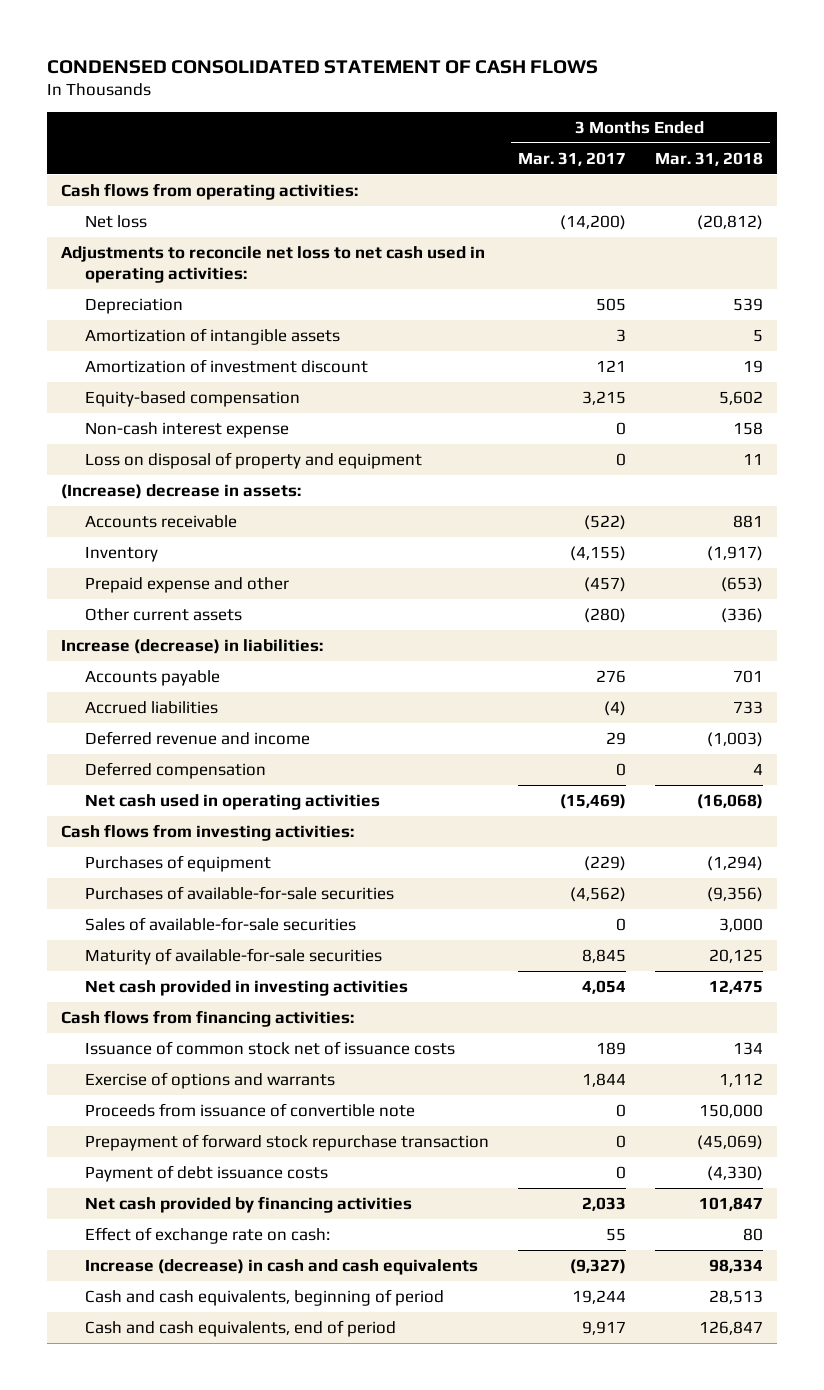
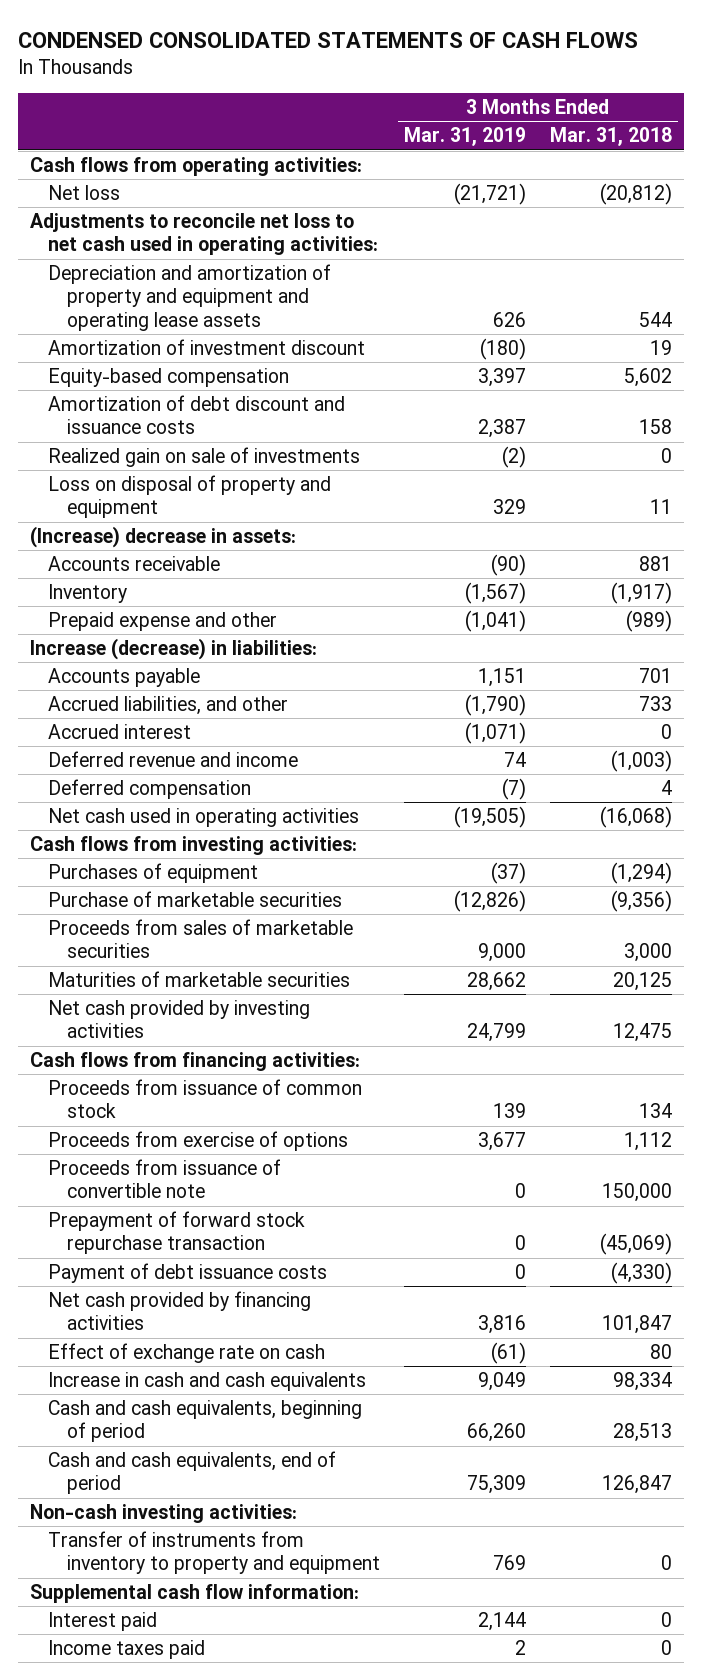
- CONDENSED CONSOLIDATED STATEMENT OF CASH FLOWS
+ CONDENSED CONSOLIDATED STATEMENTS OF CASH FLOWS
- | 3 Months Ended Mar. 31, 2017 | 3 Months Ended Mar. 31, 2018
+ | 3 Months Ended Mar. 31, 2019 | 3 Months Ended Mar. 31, 2018
- Depreciation | 505 | 539
- Amortization of intangible assets | 3 | 5
+ Depreciation and amortization of property and equipment and operating lease assets | 626 | 544
- Non-cash interest expense | 0 | 158
+ Amortization of debt discount and issuance costs | 2,387 | 158
+ Realized gain on sale of investments | (2) | 0
- Prepaid expense and other | (457) | (653)
- Other current assets | (280) | (336)
+ Prepaid expense and other | (1,041) | (989)
- Accrued liabilities | (4) | 733
+ Accrued liabilities, and other | (1,790) | 733
+ Accrued interest | (1,071) | 0
- Purchases of available-for-sale securities | (4,562) | (9,356)
- Sales of available-for-sale securities | 0 | 3,000
- Maturity of available-for-sale securities | 8,845 | 20,125
- Net cash provided in investing activities | 4,054 | 12,475
+ Purchase of marketable securities | (12,826) | (9,356)
+ Proceeds from sales of marketable securities | 9,000 | 3,000
+ Maturities of marketable securities | 28,662 | 20,125
+ Net cash provided by investing activities | 24,799 | 12,475
- Issuance of common stock net of issuance costs | 189 | 134
- Exercise of options and warrants | 1,844 | 1,112
+ Proceeds from issuance of common stock | 139 | 134
+ Proceeds from exercise of options | 3,677 | 1,112
- Effect of exchange rate on cash: | 55 | 80
- Increase (decrease) in cash and cash equivalents | (9,327) | 98,334
+ Effect of exchange rate on cash | (61) | 80
+ Increase in cash and cash equivalents | 9,049 | 98,334
+ Non-cash investing activities:
+ Transfer of instruments from inventory to property and equipment | 769 | 0
+ Supplemental cash flow information:
+ Interest paid | 2,144 | 0
+ Income taxes paid | 2 | 0

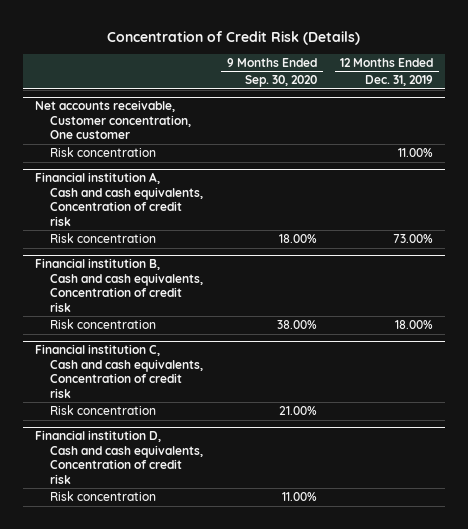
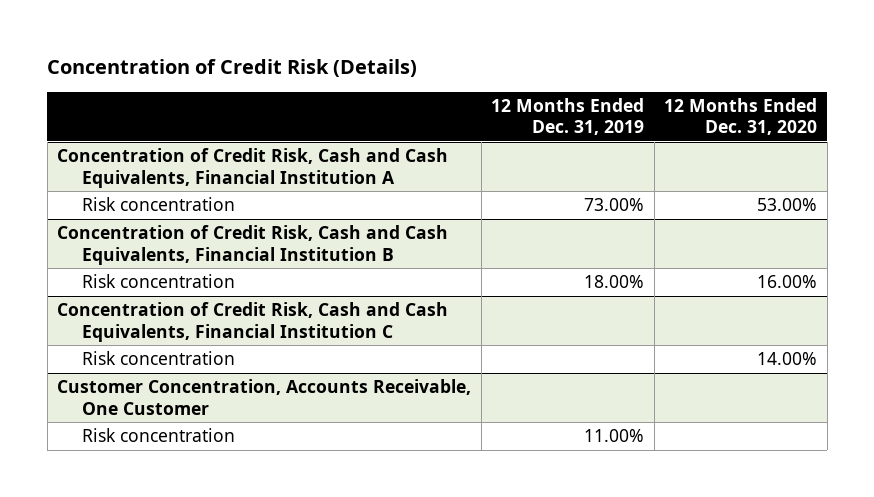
- | 9 Months Ended Sep. 30, 2020 | 12 Months Ended Dec. 31, 2019
+ | 12 Months Ended Dec. 31, 2019 | 12 Months Ended Dec. 31, 2020
- Net accounts receivable, Customer concentration, One customer
- Risk concentration | | 11.00%
- Financial institution A, Cash and cash equivalents, Concentration of credit risk
+ Concentration of Credit Risk, Cash and Cash Equivalents, Financial Institution A
- Financial institution B, Cash and cash equivalents, Concentration of credit risk
+ Concentration of Credit Risk, Cash and Cash Equivalents, Financial Institution B
- Financial institution C, Cash and cash equivalents, Concentration of credit risk
- Risk concentration | 21.00% |
- Financial institution D, Cash and cash equivalents, Concentration of credit risk
+ Concentration of Credit Risk, Cash and Cash Equivalents, Financial Institution C
+ Customer Concentration, Accounts Receivable, One Customer
+ Risk concentration | 11.00% |

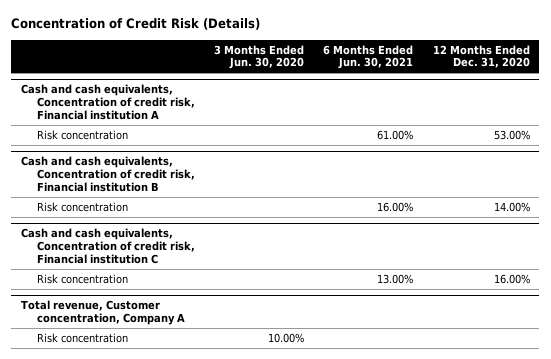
- | 12 Months Ended Dec. 31, 2019 | 12 Months Ended Dec. 31, 2020
+ | 3 Months Ended Jun. 30, 2020 | 6 Months Ended Jun. 30, 2021 | 12 Months Ended Dec. 31, 2020
- Concentration of Credit Risk, Cash and Cash Equivalents, Financial Institution A
+ Cash and cash equivalents, Concentration of credit risk, Financial institution A
- Concentration of Credit Risk, Cash and Cash Equivalents, Financial Institution B
- Risk concentration | 18.00% | 16.00%
- Concentration of Credit Risk, Cash and Cash Equivalents, Financial Institution C
+ Cash and cash equivalents, Concentration of credit risk, Financial institution B
- Customer Concentration, Accounts Receivable, One Customer
+ Cash and cash equivalents, Concentration of credit risk, Financial institution C
+ Risk concentration | | 13.00% | 16.00%
+ Total revenue, Customer concentration, Company A

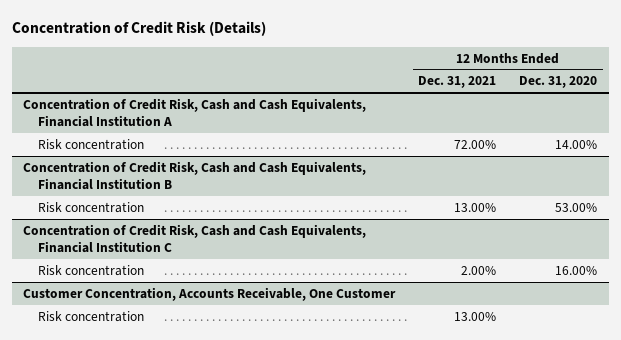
- | 3 Months Ended Jun. 30, 2020 | 6 Months Ended Jun. 30, 2021 | 12 Months Ended Dec. 31, 2020
+ | 12 Months Ended Dec. 31, 2021 | 12 Months Ended Dec. 31, 2020
- Cash and cash equivalents, Concentration of credit risk, Financial institution A
- Risk concentration | | 61.00% | 53.00%
- Cash and cash equivalents, Concentration of credit risk, Financial institution B
+ Concentration of Credit Risk, Cash and Cash Equivalents, Financial Institution A
- Cash and cash equivalents, Concentration of credit risk, Financial institution C
+ Concentration of Credit Risk, Cash and Cash Equivalents, Financial Institution B
+ Risk concentration | 13.00% | 53.00%
+ Concentration of Credit Risk, Cash and Cash Equivalents, Financial Institution C
- Total revenue, Customer concentration, Company A
+ Customer Concentration, Accounts Receivable, One Customer

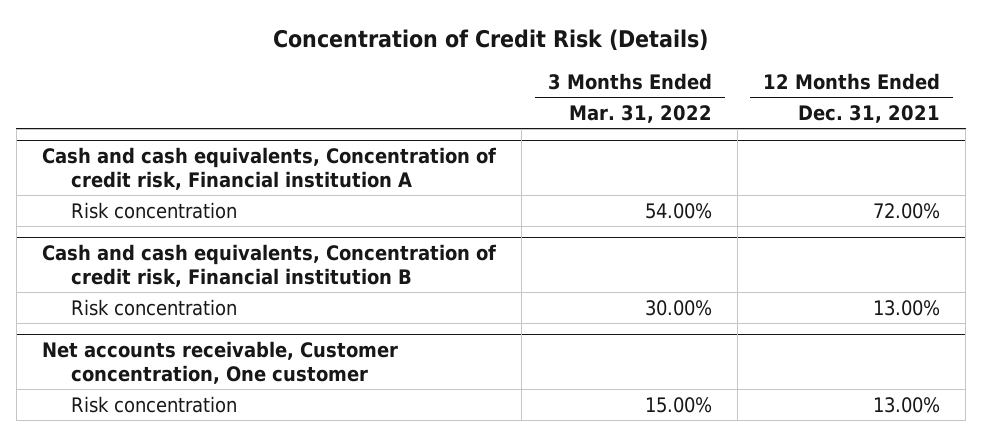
- | 12 Months Ended Dec. 31, 2021 | 12 Months Ended Dec. 31, 2020
+ | 3 Months Ended Mar. 31, 2022 | 12 Months Ended Dec. 31, 2021
- Concentration of Credit Risk, Cash and Cash Equivalents, Financial Institution A
+ Cash and cash equivalents, Concentration of credit risk, Financial institution A
- Concentration of Credit Risk, Cash and Cash Equivalents, Financial Institution B
+ Cash and cash equivalents, Concentration of credit risk, Financial institution B
- Concentration of Credit Risk, Cash and Cash Equivalents, Financial Institution C
- Risk concentration | 2.00% | 16.00%
- Customer Concentration, Accounts Receivable, One Customer
+ Net accounts receivable, Customer concentration, One customer

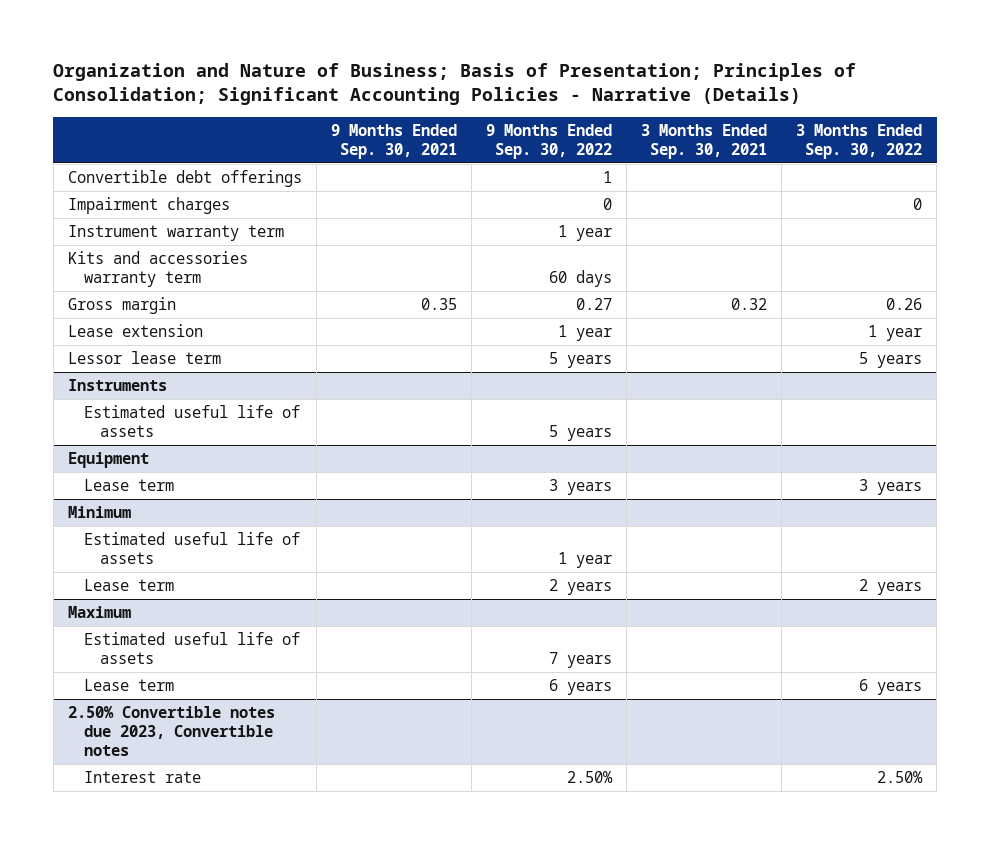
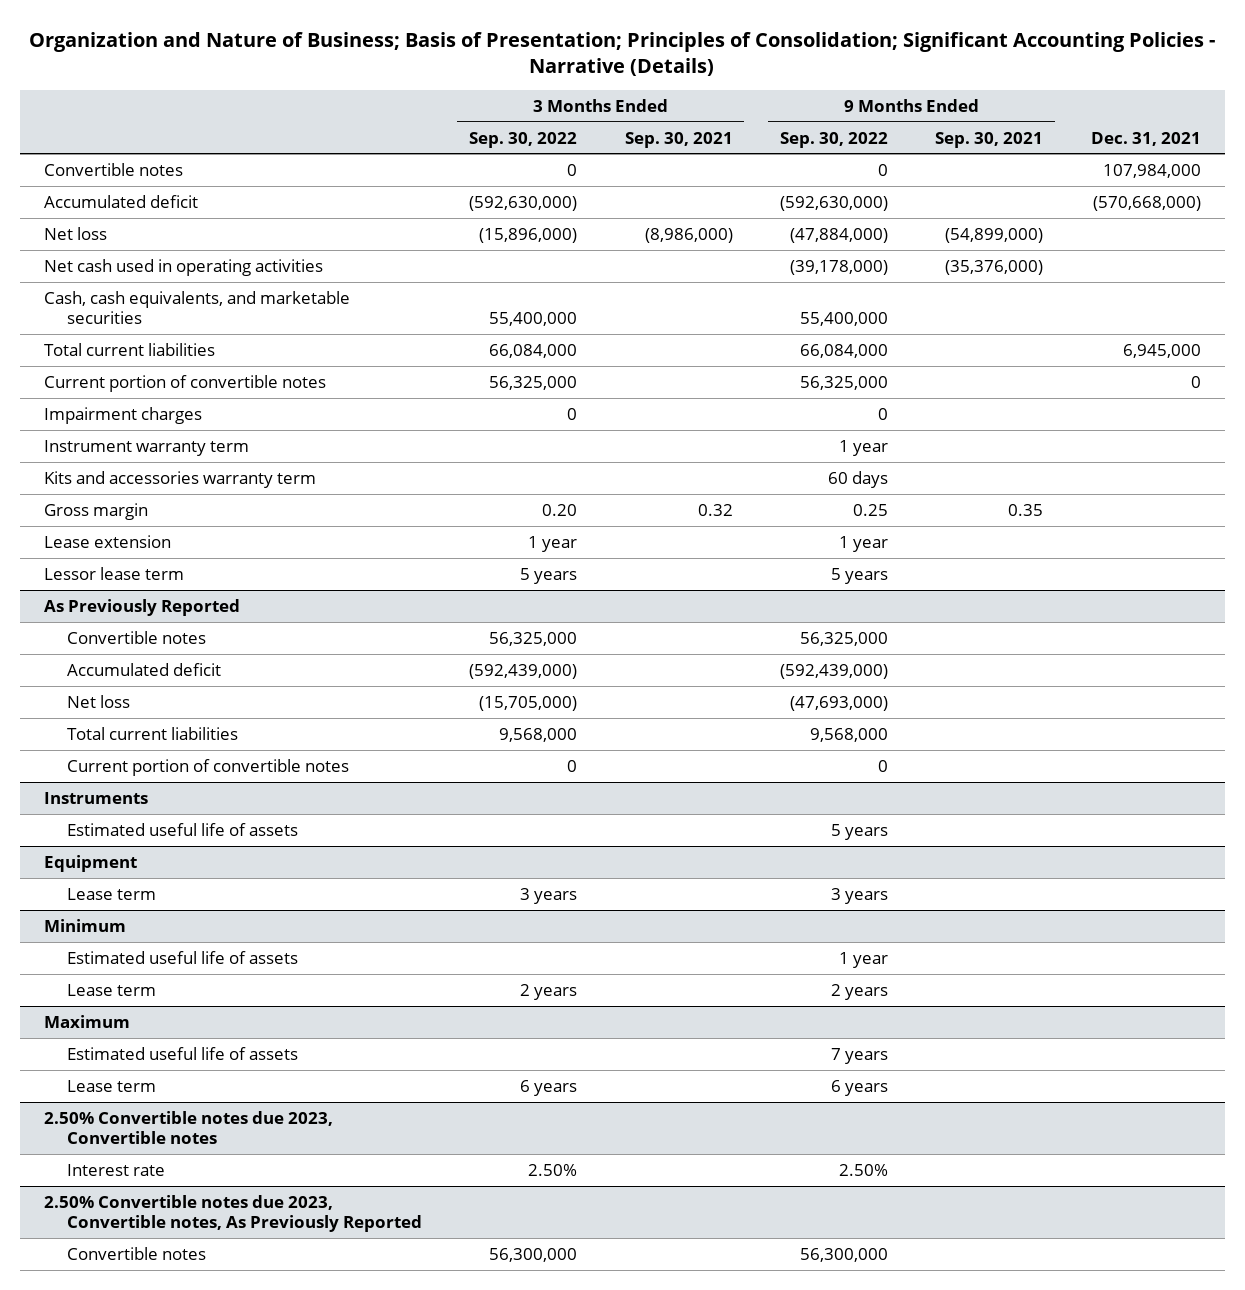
- | 9 Months Ended Sep. 30, 2021 | 9 Months Ended Sep. 30, 2022 | 3 Months Ended Sep. 30, 2021 | 3 Months Ended Sep. 30, 2022
+ | 3 Months Ended Sep. 30, 2022 | 3 Months Ended Sep. 30, 2021 | 9 Months Ended Sep. 30, 2022 | 9 Months Ended Sep. 30, 2021 | Dec. 31, 2021
- Convertible debt offerings | | 1 | |
+ Convertible notes | 0 | | 0 | | 107,984,000
+ Accumulated deficit | (592,630,000) | | (592,630,000) | | (570,668,000)
+ Net loss | (15,896,000) | (8,986,000) | (47,884,000) | (54,899,000) |
+ Net cash used in operating activities | | | (39,178,000) | (35,376,000) |
+ Cash, cash equivalents, and marketable securities | 55,400,000 | | 55,400,000 | |
+ Total current liabilities | 66,084,000 | | 66,084,000 | | 6,945,000
+ Current portion of convertible notes | 56,325,000 | | 56,325,000 | | 0
- Gross margin | 0.35 | 0.27 | 0.32 | 0.26
+ Gross margin | 0.20 | 0.32 | 0.25 | 0.35 |
+ As Previously Reported
+ Convertible notes | 56,325,000 | | 56,325,000 | |
+ Accumulated deficit | (592,439,000) | | (592,439,000) | |
+ Net loss | (15,705,000) | | (47,693,000) | |
+ Total current liabilities | 9,568,000 | | 9,568,000 | |
+ Current portion of convertible notes | 0 | | 0 | |
+ 2.50% Convertible notes due 2023, Convertible notes, As Previously Reported
+ Convertible notes | 56,300,000 | | 56,300,000 | |

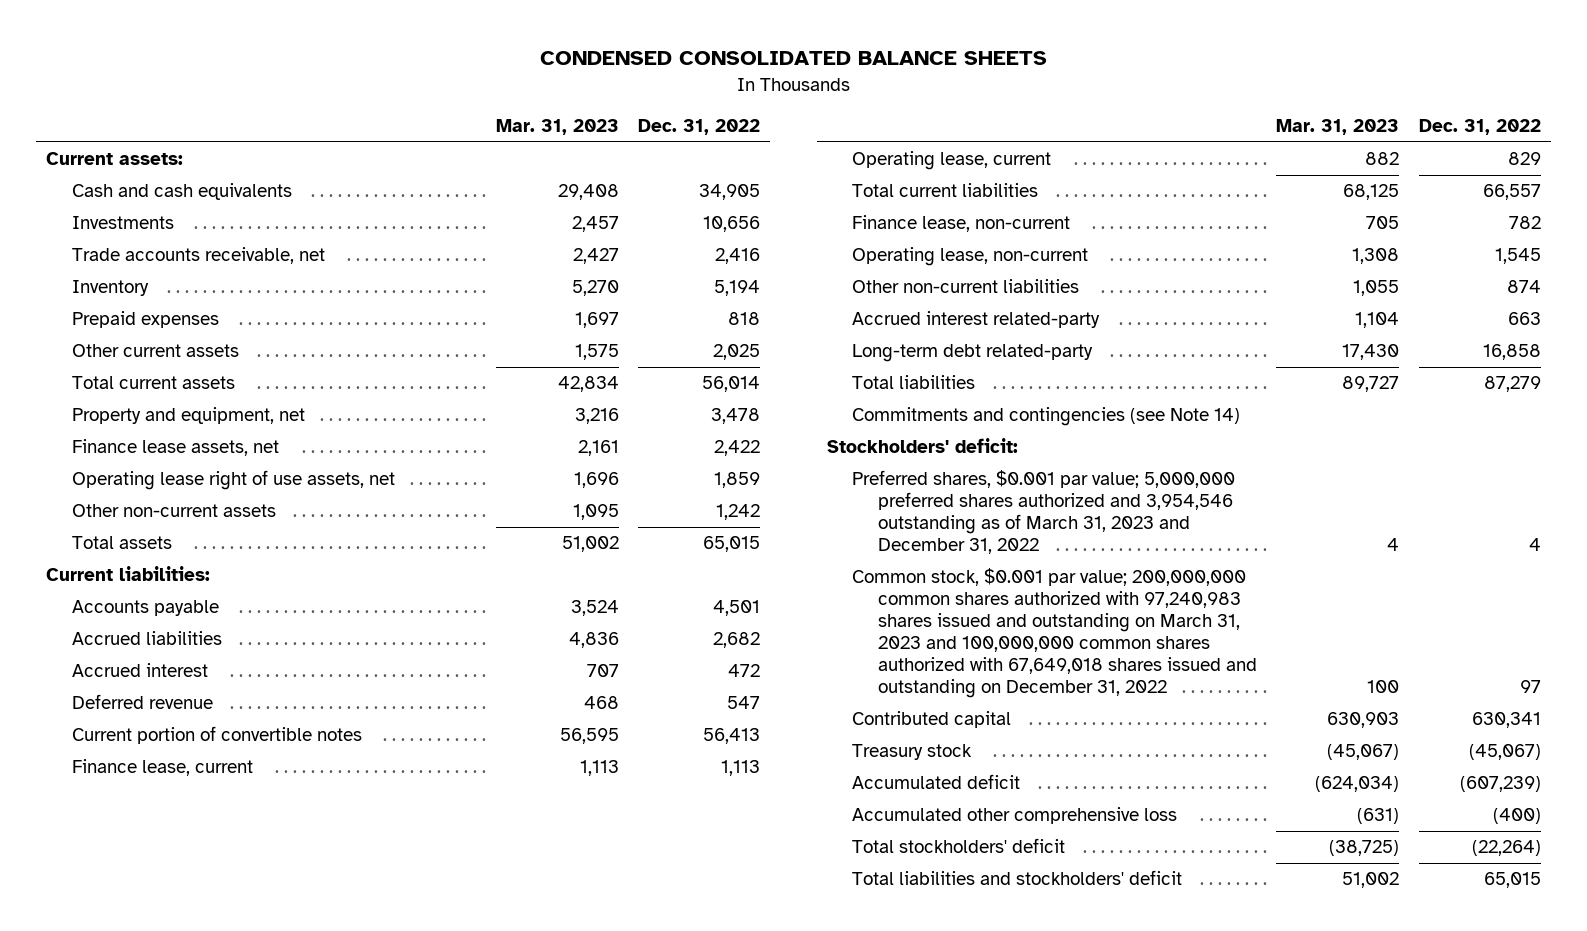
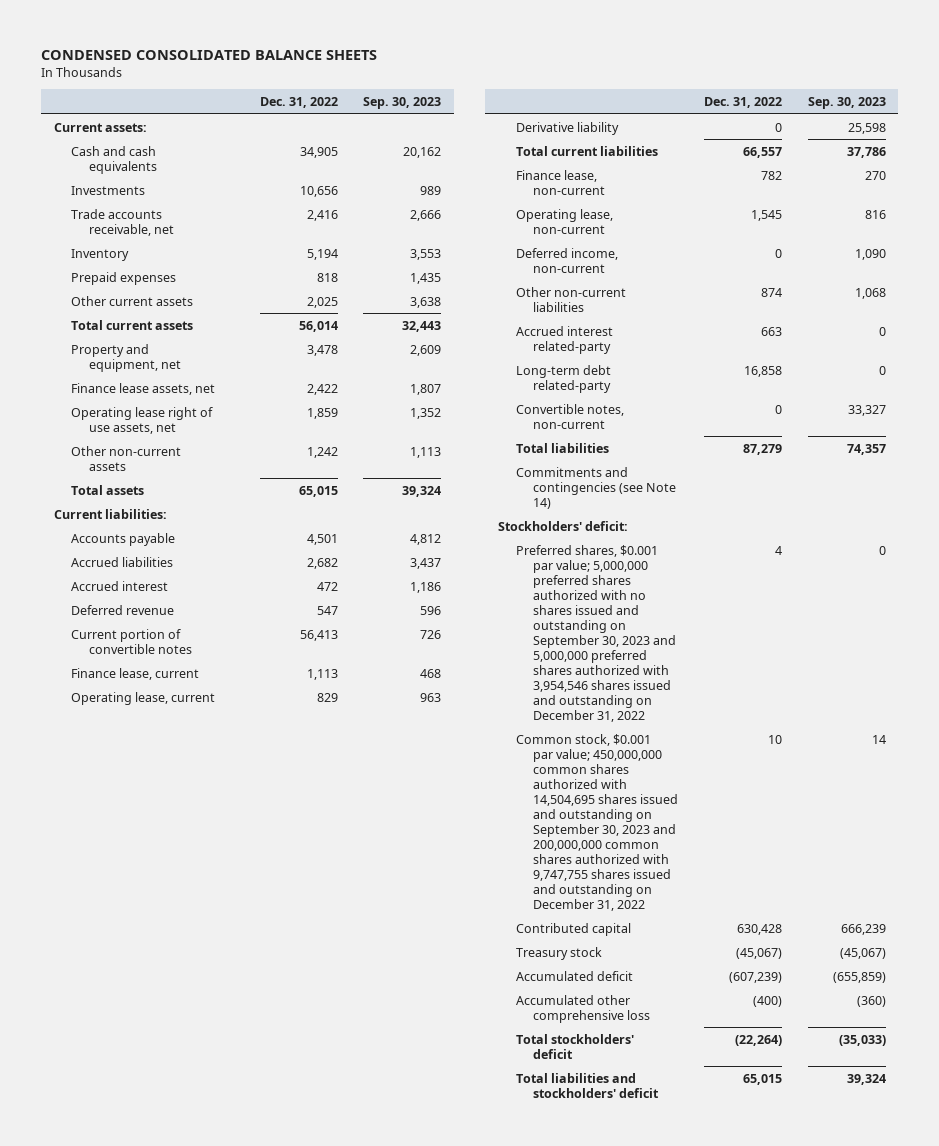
- | Mar. 31, 2023 | Dec. 31, 2022
+ | Dec. 31, 2022 | Sep. 30, 2023
+ Derivative liability | 0 | 25,598
+ Deferred income, non-current | 0 | 1,090
+ Convertible notes, non-current | 0 | 33,327
- Preferred shares, $0.001 par value; 5,000,000 preferred shares authorized and 3,954,546 outstanding as of March 31, 2023 and December 31, 2022 | 4 | 4
- Common stock, $0.001 par value; 200,000,000 common shares authorized with 97,240,983 shares issued and outstanding on March 31, 2023 and 100,000,000 common shares authorized with 67,649,018 shares issued and outstanding on December 31, 2022 | 100 | 97
- Contributed capital | 630,903 | 630,341
+ Preferred shares, $0.001 par value; 5,000,000 preferred shares authorized with no shares issued and outstanding on September 30, 2023 and 5,000,000 preferred shares authorized with 3,954,546 shares issued and outstanding on December 31, 2022 | 4 | 0
+ Common stock, $0.001 par value; 450,000,000 common shares authorized with 14,504,695 shares issued and outstanding on September 30, 2023 and 200,000,000 common shares authorized with 9,747,755 shares issued and outstanding on December 31, 2022 | 10 | 14
+ Contributed capital | 630,428 | 666,239

